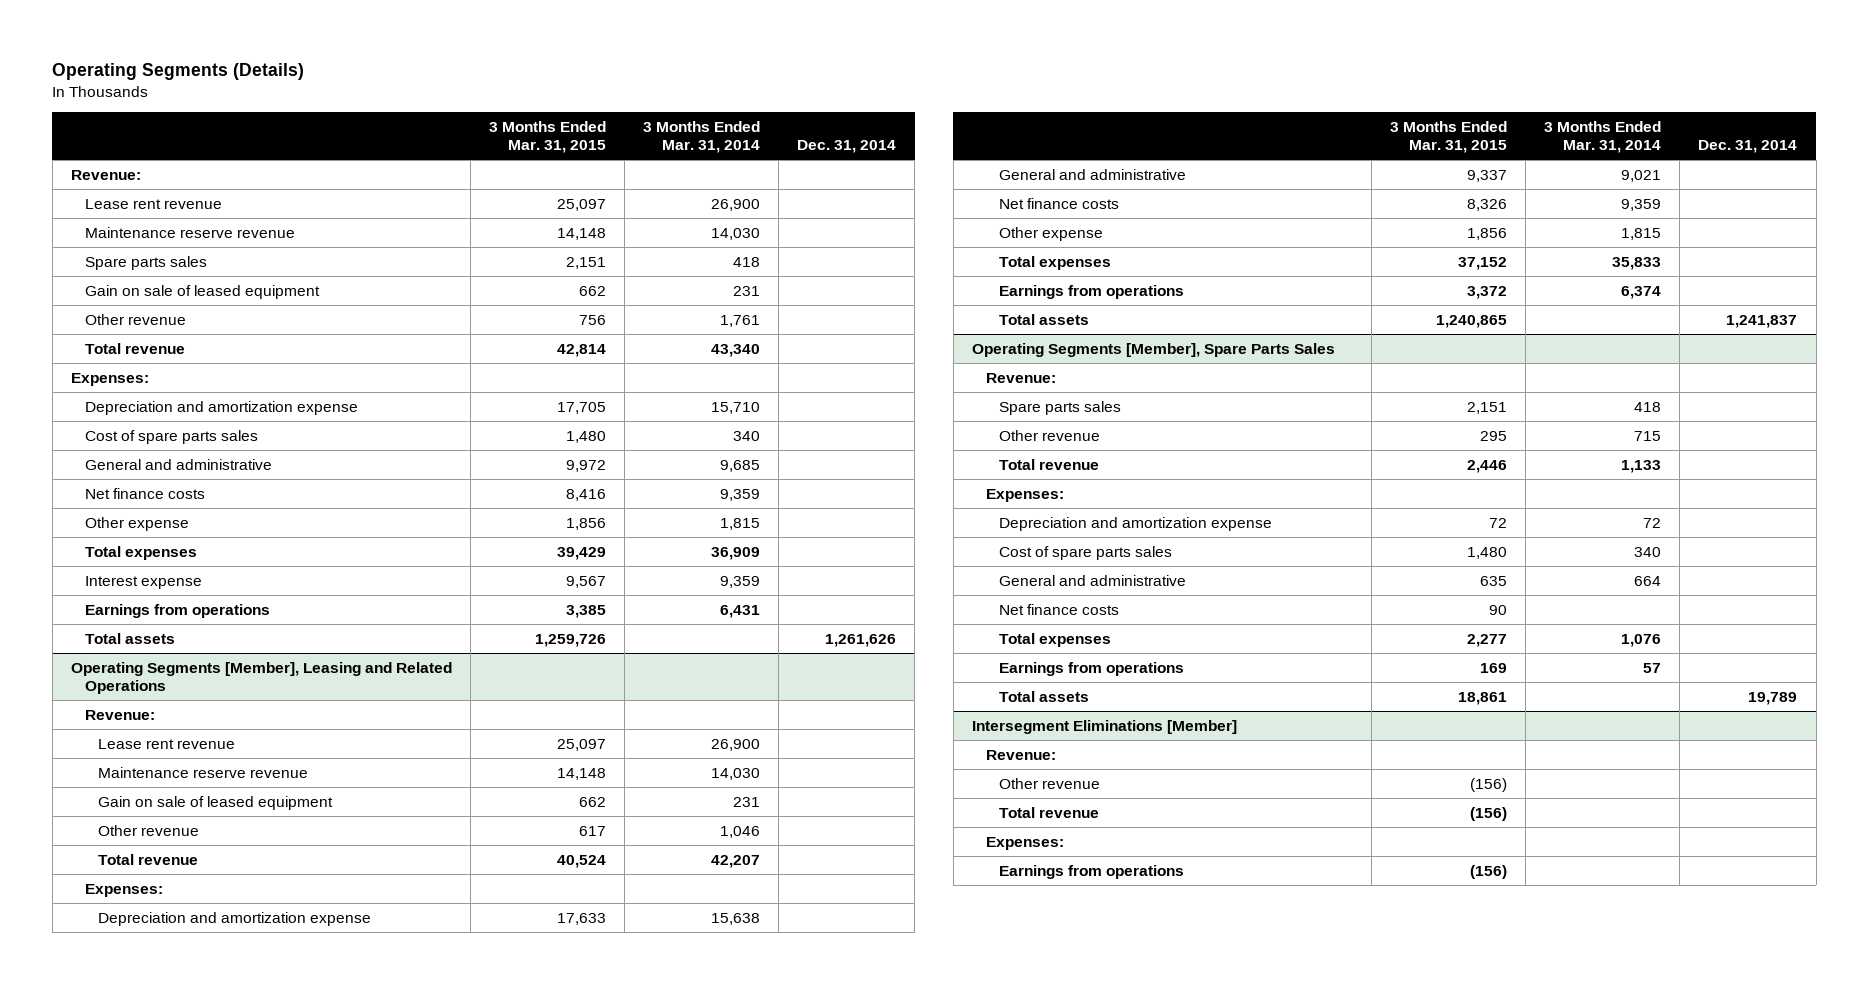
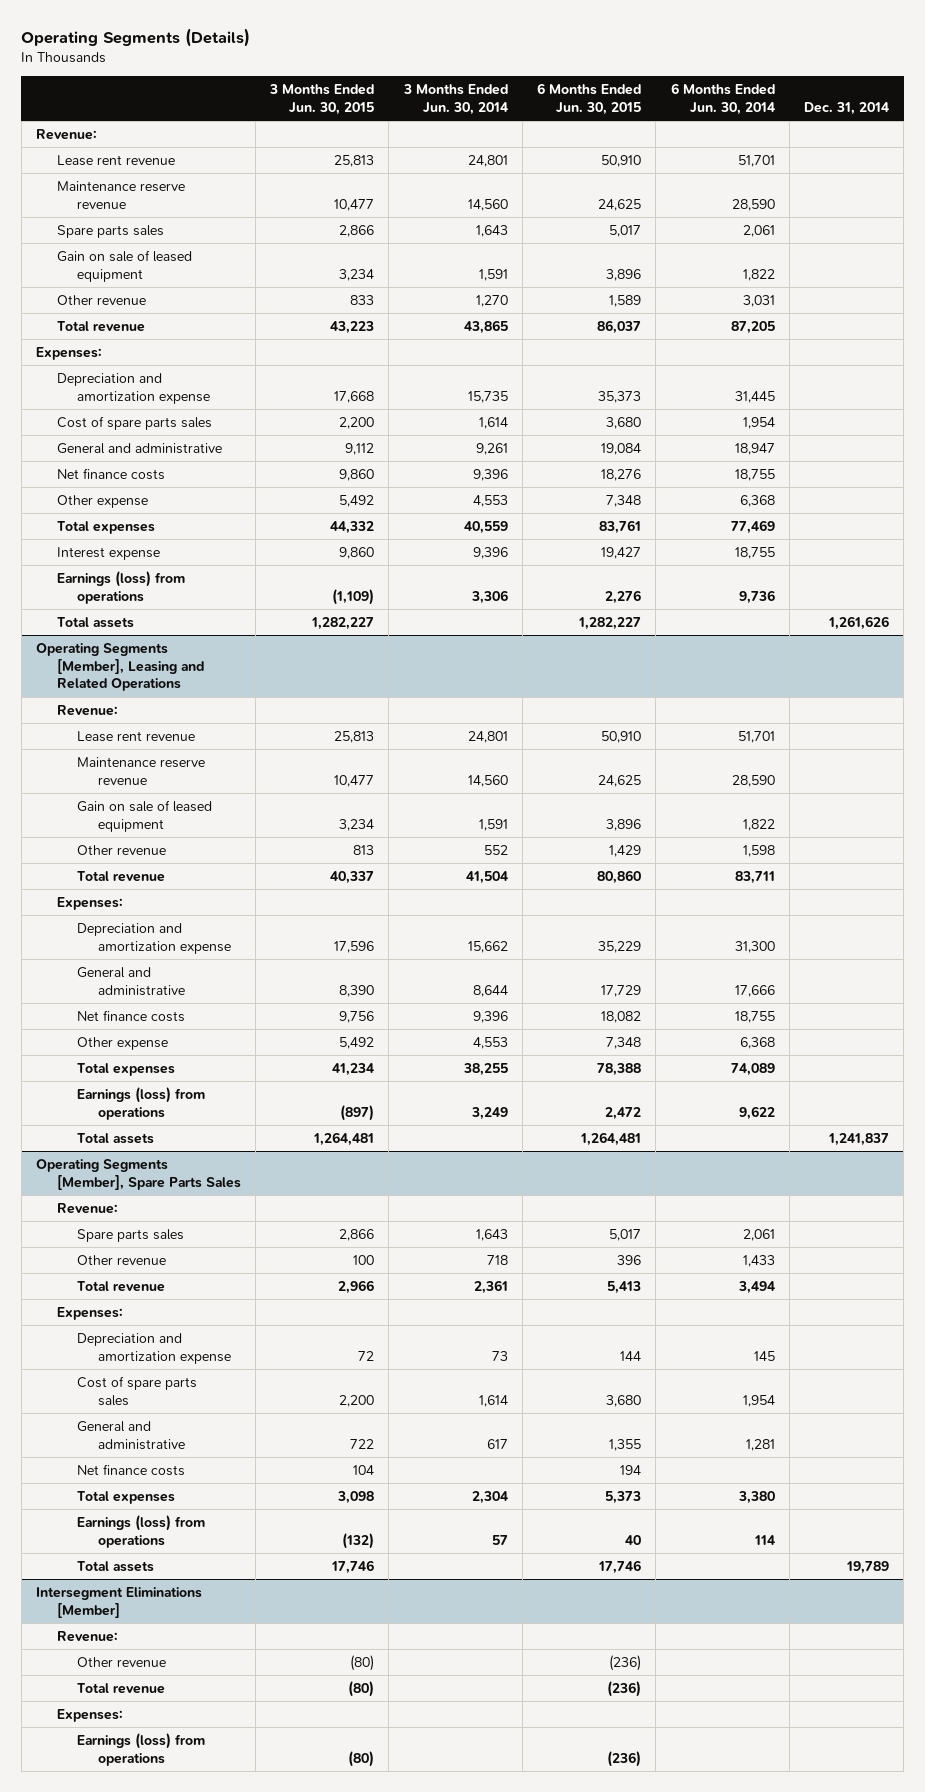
- | 3 Months Ended Mar. 31, 2015 | 3 Months Ended Mar. 31, 2014 | Dec. 31, 2014
+ | 3 Months Ended Jun. 30, 2015 | 3 Months Ended Jun. 30, 2014 | 6 Months Ended Jun. 30, 2015 | 6 Months Ended Jun. 30, 2014 | Dec. 31, 2014
- Earnings from operations | 3,385 | 6,431 |
+ Earnings (loss) from operations | (1,109) | 3,306 | 2,276 | 9,736 |
@ Operating Segments [Member], Leasing and Related Operations
- Earnings from operations | 3,372 | 6,374 |
+ Earnings (loss) from operations | (897) | 3,249 | 2,472 | 9,622 |
@ Operating Segments [Member], Spare Parts Sales
- Earnings from operations | 169 | 57 |
+ Earnings (loss) from operations | (132) | 57 | 40 | 114 |
@ Intersegment Eliminations [Member]
- Earnings from operations | (156) | |
+ Earnings (loss) from operations | (80) | | (236) | |

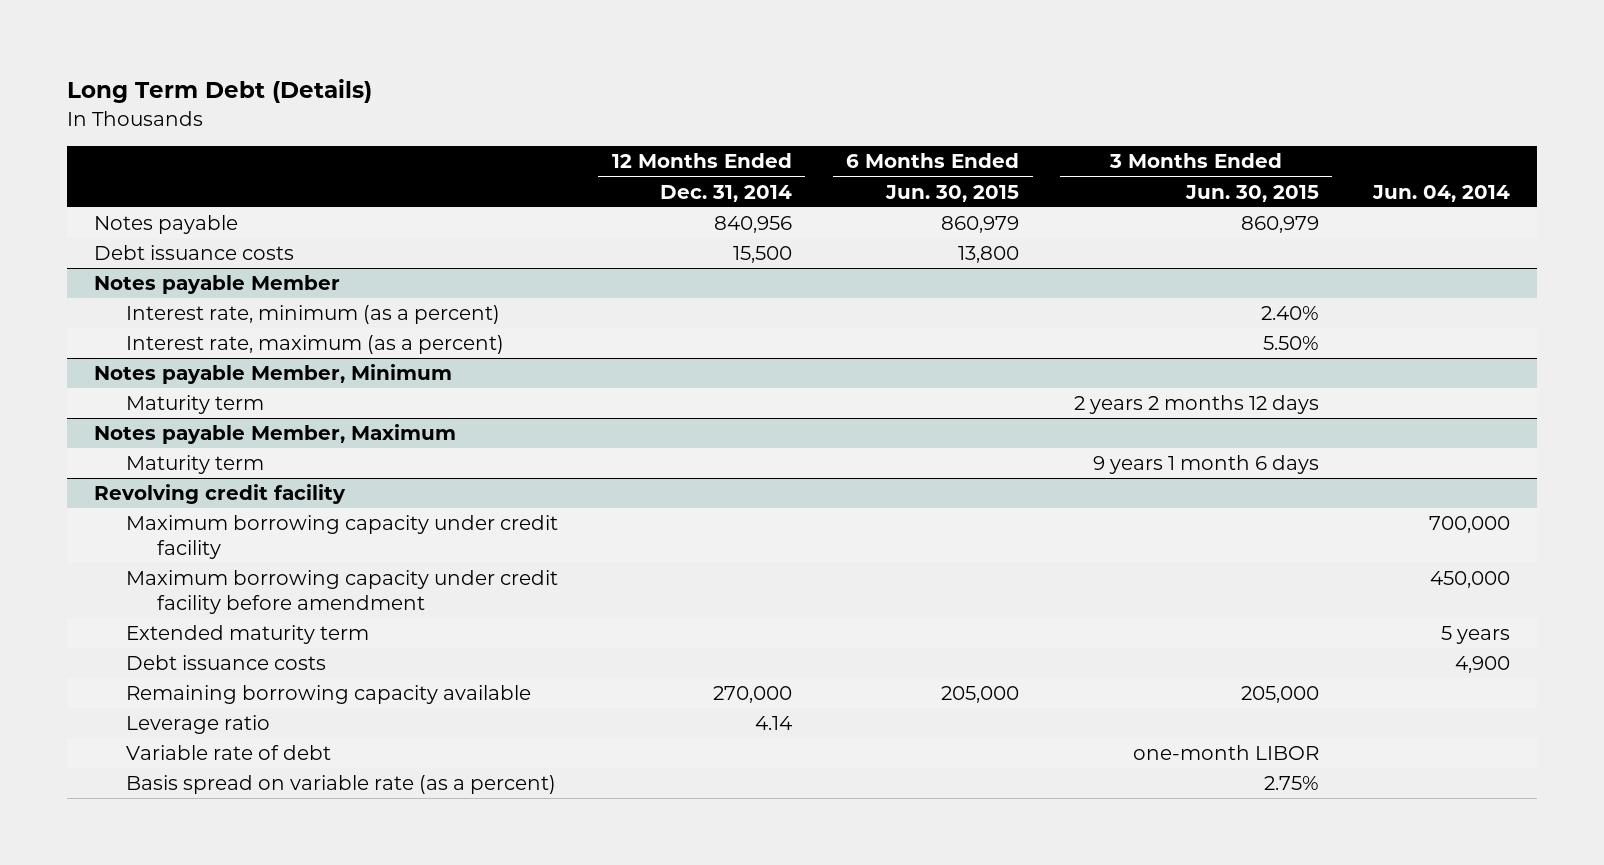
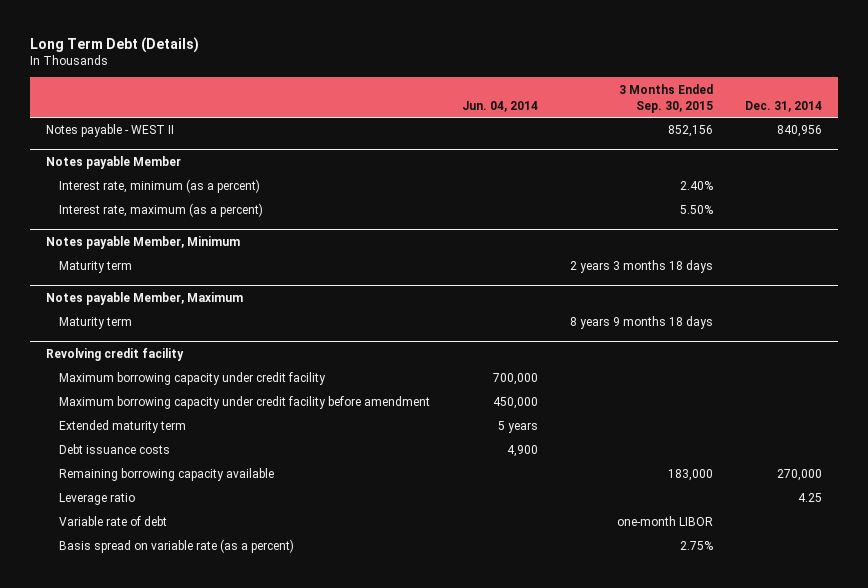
- | 12 Months Ended Dec. 31, 2014 | 6 Months Ended Jun. 30, 2015 | 3 Months Ended Jun. 30, 2015 | Jun. 04, 2014
+ | Jun. 04, 2014 | 3 Months Ended Sep. 30, 2015 | Dec. 31, 2014
- Notes payable | 840,956 | 860,979 | 860,979 |
- Debt issuance costs | 15,500 | 13,800 | |
+ Notes payable - WEST II | | 852,156 | 840,956

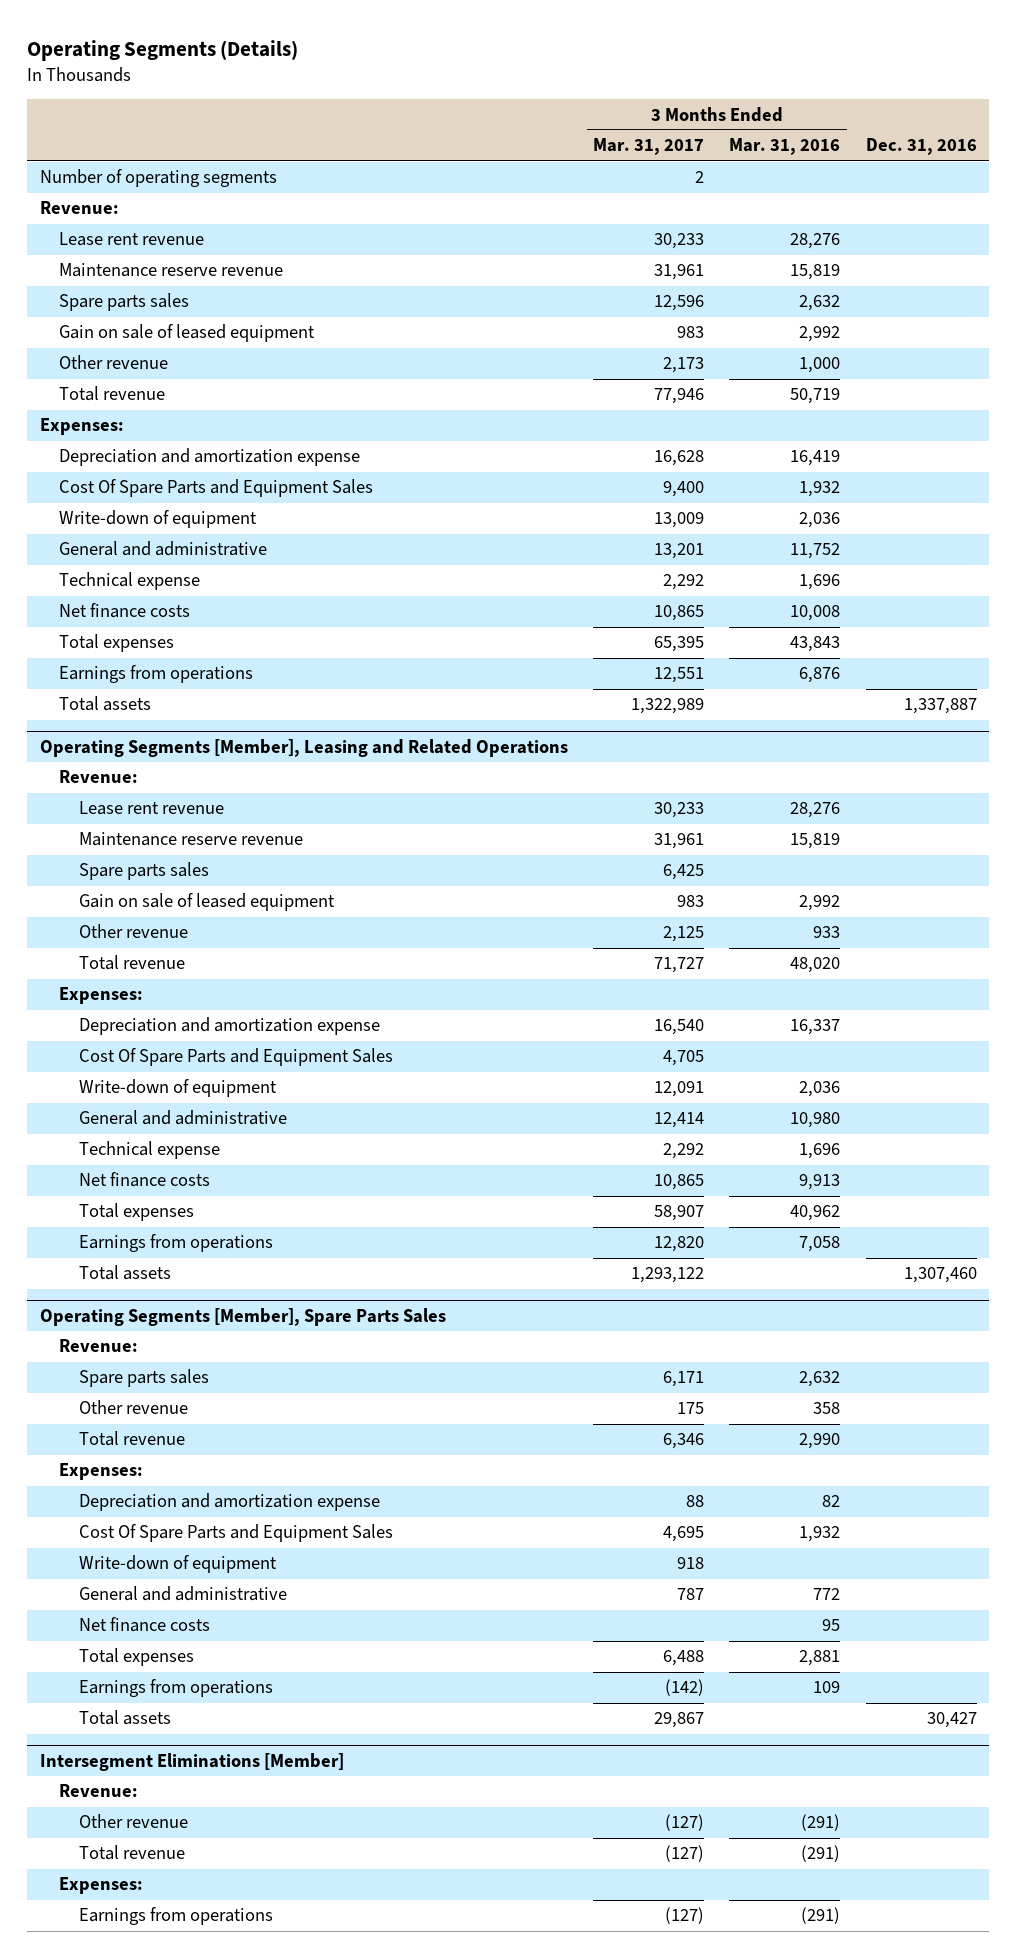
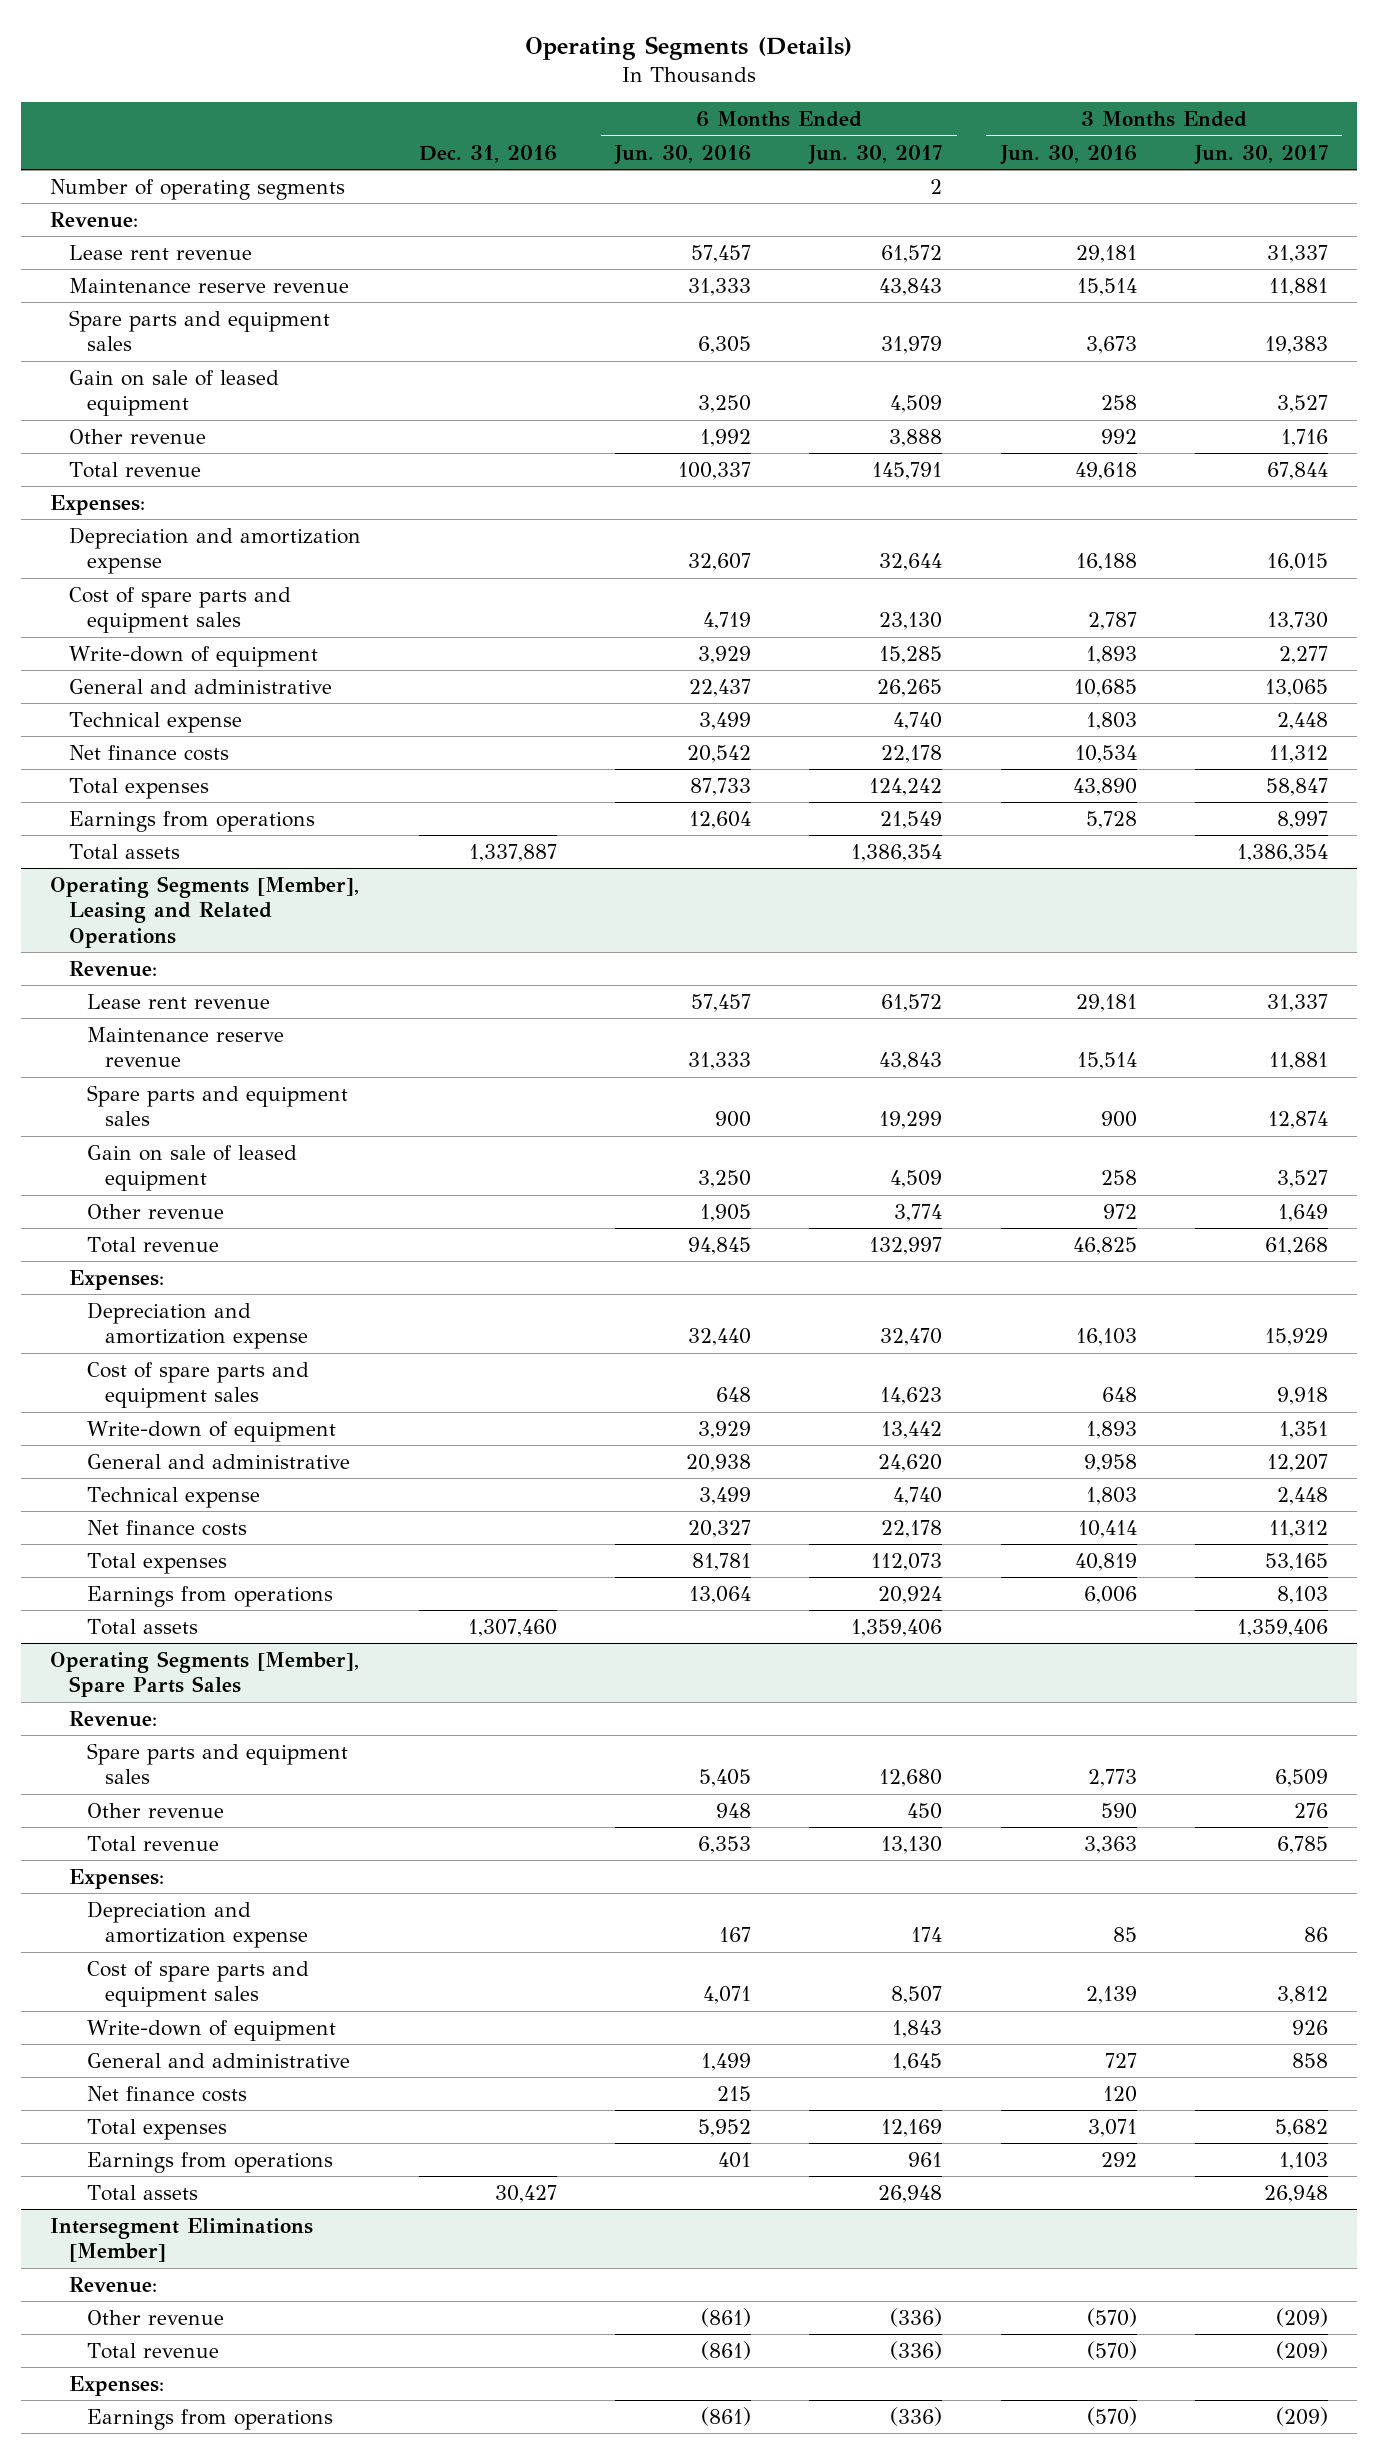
- | 3 Months Ended Mar. 31, 2017 | 3 Months Ended Mar. 31, 2016 | Dec. 31, 2016
+ | Dec. 31, 2016 | 6 Months Ended Jun. 30, 2016 | 6 Months Ended Jun. 30, 2017 | 3 Months Ended Jun. 30, 2016 | 3 Months Ended Jun. 30, 2017
- Spare parts sales | 12,596 | 2,632 |
+ Spare parts and equipment sales | | 6,305 | 31,979 | 3,673 | 19,383
- Cost Of Spare Parts and Equipment Sales | 9,400 | 1,932 |
+ Cost of spare parts and equipment sales | | 4,719 | 23,130 | 2,787 | 13,730
@ Operating Segments [Member], Leasing and Related Operations
- Spare parts sales | 6,425 | |
+ Spare parts and equipment sales | | 900 | 19,299 | 900 | 12,874
- Cost Of Spare Parts and Equipment Sales | 4,705 | |
+ Cost of spare parts and equipment sales | | 648 | 14,623 | 648 | 9,918
@ Operating Segments [Member], Spare Parts Sales
- Spare parts sales | 6,171 | 2,632 |
+ Spare parts and equipment sales | | 5,405 | 12,680 | 2,773 | 6,509
- Cost Of Spare Parts and Equipment Sales | 4,695 | 1,932 |
+ Cost of spare parts and equipment sales | | 4,071 | 8,507 | 2,139 | 3,812

